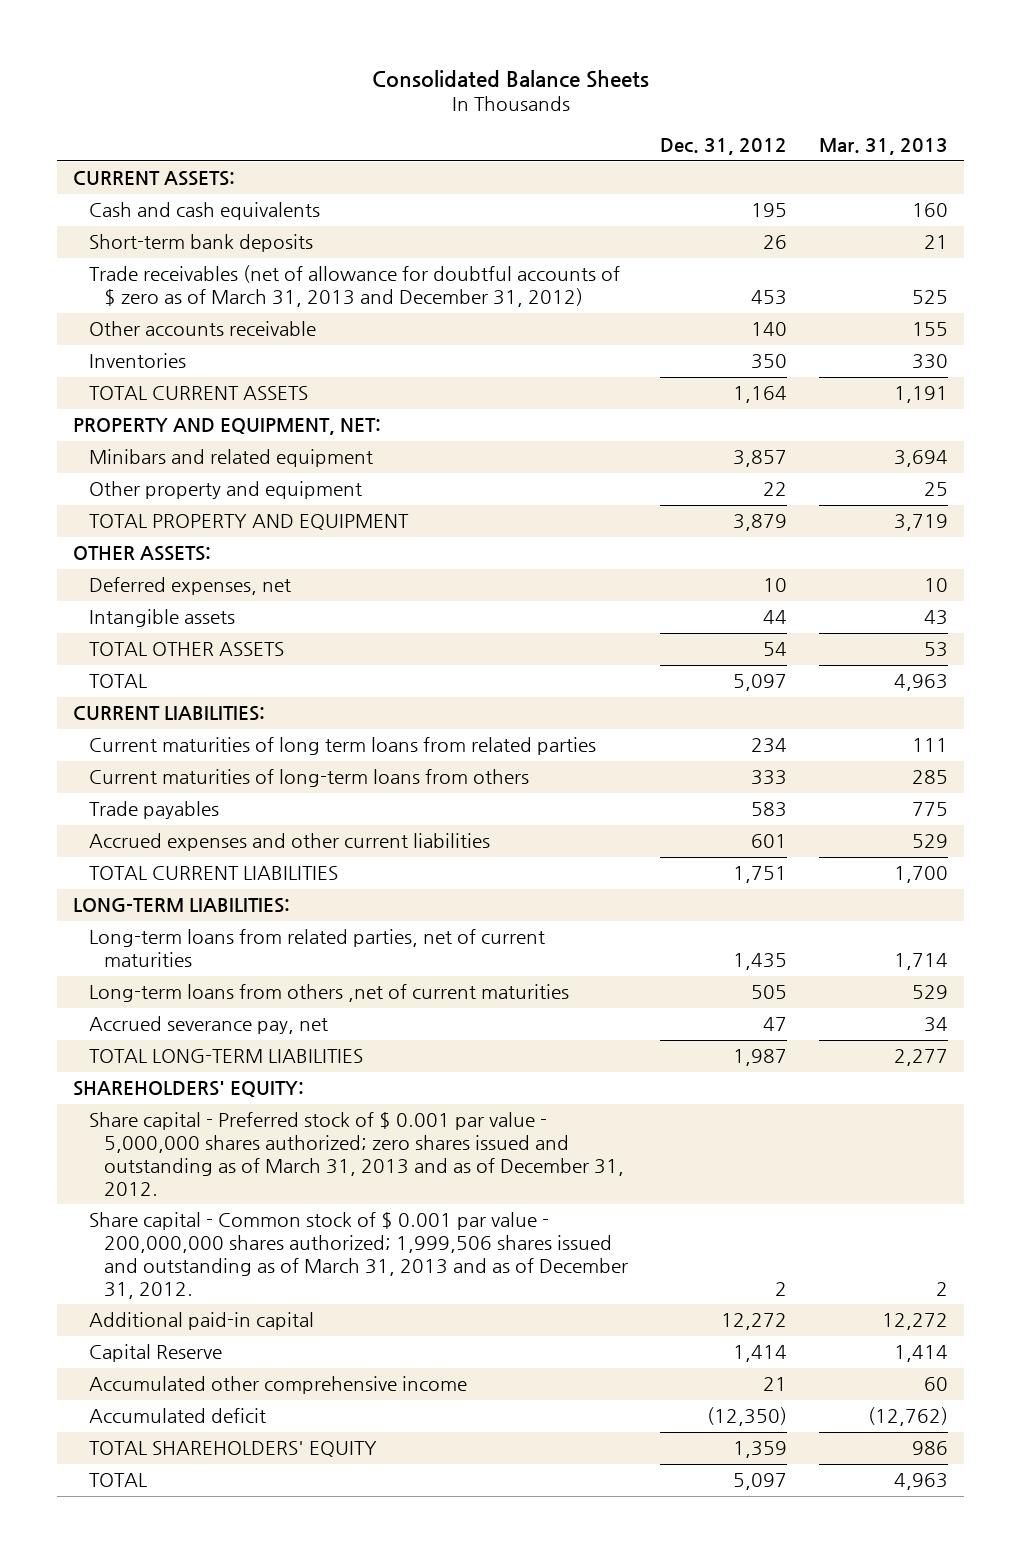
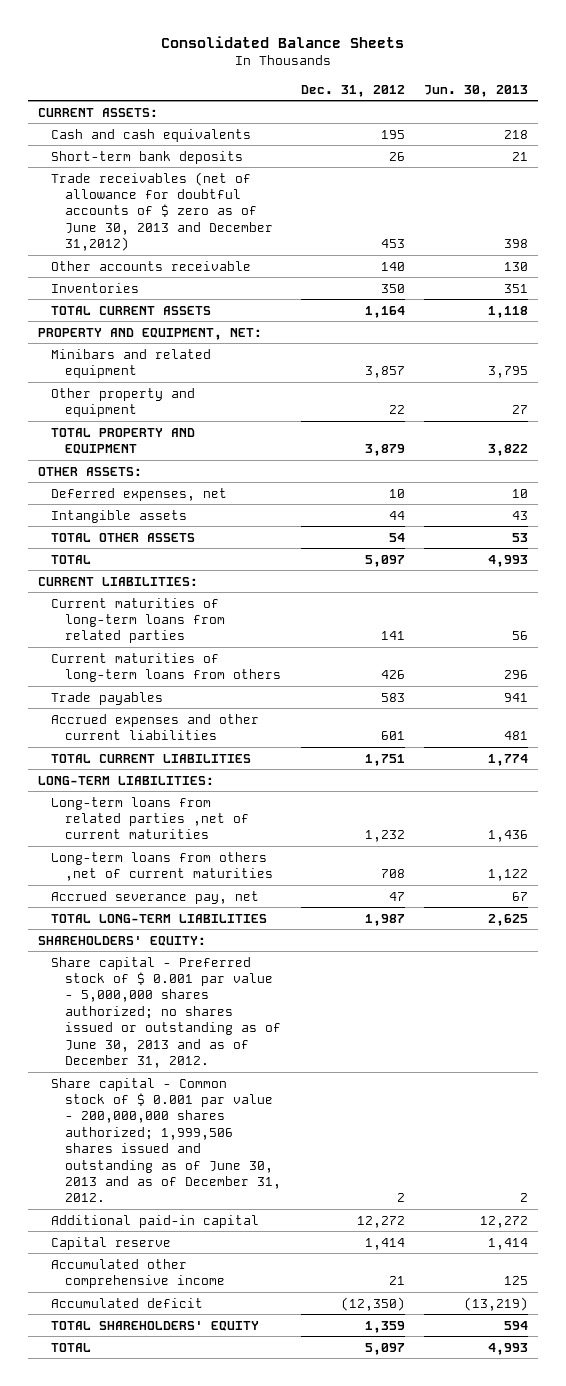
- | Dec. 31, 2012 | Mar. 31, 2013
+ | Dec. 31, 2012 | Jun. 30, 2013
- Trade receivables (net of allowance for doubtful accounts of $ zero as of March 31, 2013 and December 31, 2012) | 453 | 525
+ Trade receivables (net of allowance for doubtful accounts of $ zero as of June 30, 2013 and December 31,2012) | 453 | 398
- Current maturities of long term loans from related parties | 234 | 111
- Current maturities of long-term loans from others | 333 | 285
+ Current maturities of long-term loans from related parties | 141 | 56
+ Current maturities of long-term loans from others | 426 | 296
- Long-term loans from related parties, net of current maturities | 1,435 | 1,714
- Long-term loans from others ,net of current maturities | 505 | 529
+ Long-term loans from related parties ,net of current maturities | 1,232 | 1,436
+ Long-term loans from others ,net of current maturities | 708 | 1,122
- Share capital - Preferred stock of $ 0.001 par value - 5,000,000 shares authorized; zero shares issued and outstanding as of March 31, 2013 and as of December 31, 2012.
- Share capital - Common stock of $ 0.001 par value - 200,000,000 shares authorized; 1,999,506 shares issued and outstanding as of March 31, 2013 and as of December 31, 2012. | 2 | 2
+ Share capital - Preferred stock of $ 0.001 par value - 5,000,000 shares authorized; no shares issued or outstanding as of June 30, 2013 and as of December 31, 2012.
+ Share capital - Common stock of $ 0.001 par value - 200,000,000 shares authorized; 1,999,506 shares issued and outstanding as of June 30, 2013 and as of December 31, 2012. | 2 | 2
- Capital Reserve | 1,414 | 1,414
+ Capital reserve | 1,414 | 1,414

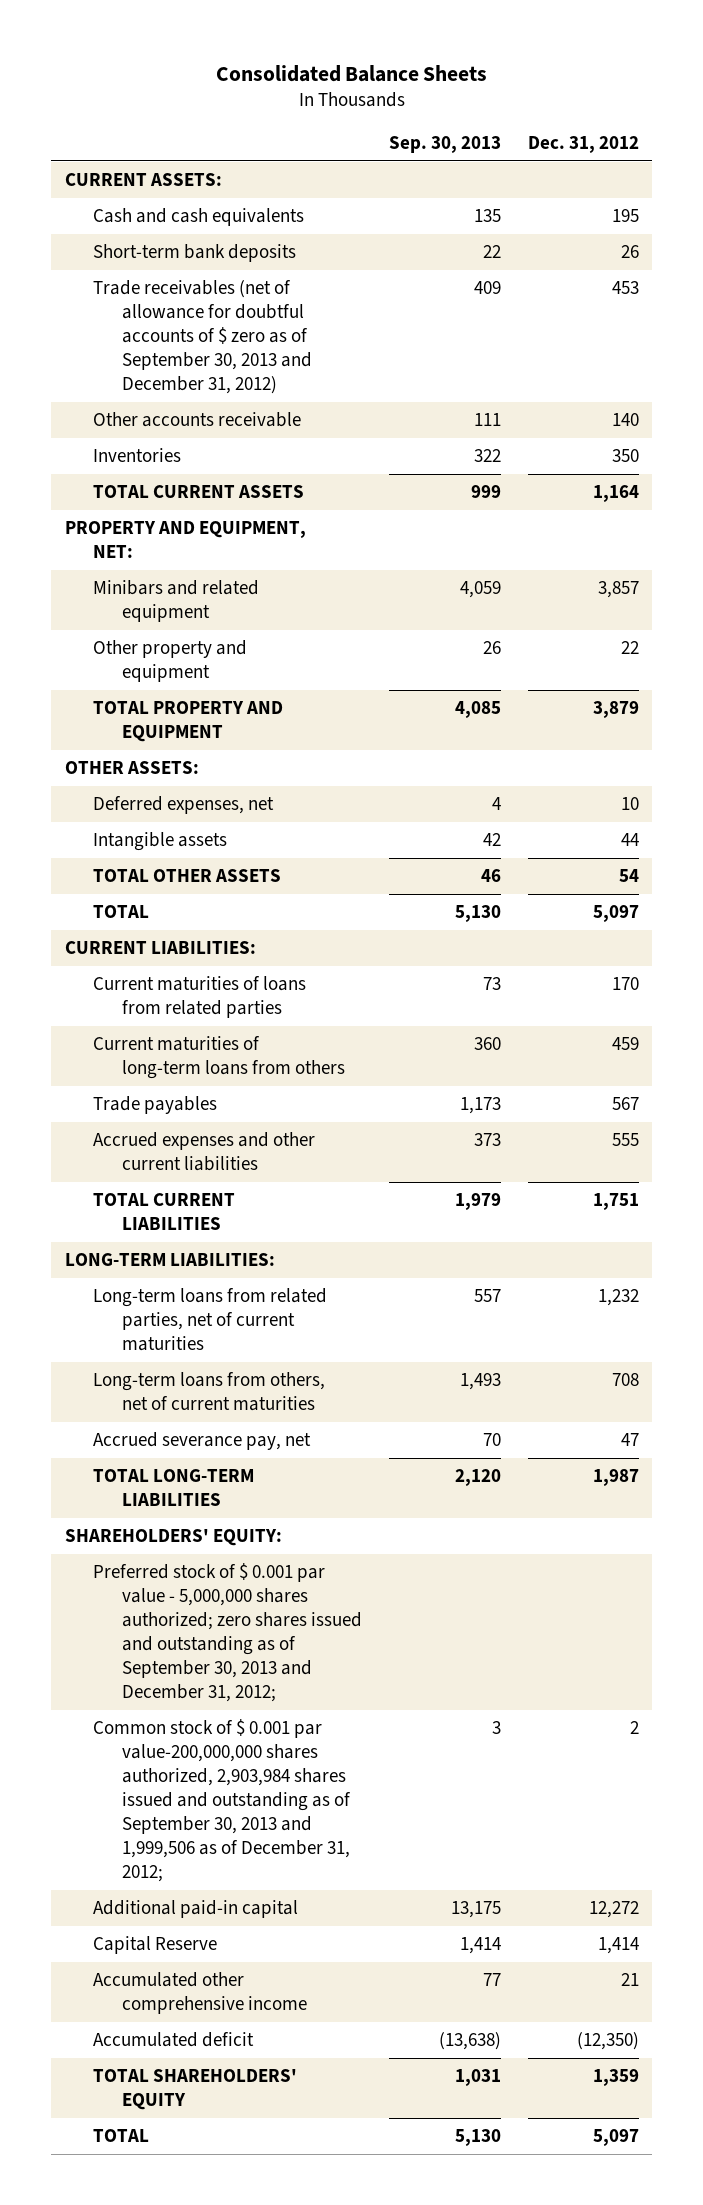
- | Dec. 31, 2012 | Jun. 30, 2013
+ | Sep. 30, 2013 | Dec. 31, 2012
- Trade receivables (net of allowance for doubtful accounts of $ zero as of June 30, 2013 and December 31,2012) | 453 | 398
+ Trade receivables (net of allowance for doubtful accounts of $ zero as of September 30, 2013 and December 31, 2012) | 409 | 453
- Current maturities of long-term loans from related parties | 141 | 56
- Current maturities of long-term loans from others | 426 | 296
- Trade payables | 583 | 941
- Accrued expenses and other current liabilities | 601 | 481
+ Current maturities of loans from related parties | 73 | 170
+ Current maturities of long-term loans from others | 360 | 459
+ Trade payables | 1,173 | 567
+ Accrued expenses and other current liabilities | 373 | 555
- Long-term loans from related parties ,net of current maturities | 1,232 | 1,436
- Long-term loans from others ,net of current maturities | 708 | 1,122
+ Long-term loans from related parties, net of current maturities | 557 | 1,232
+ Long-term loans from others, net of current maturities | 1,493 | 708
- Share capital - Preferred stock of $ 0.001 par value - 5,000,000 shares authorized; no shares issued or outstanding as of June 30, 2013 and as of December 31, 2012.
- Share capital - Common stock of $ 0.001 par value - 200,000,000 shares authorized; 1,999,506 shares issued and outstanding as of June 30, 2013 and as of December 31, 2012. | 2 | 2
+ Preferred stock of $ 0.001 par value - 5,000,000 shares authorized; zero shares issued and outstanding as of September 30, 2013 and December 31, 2012;
+ Common stock of $ 0.001 par value-200,000,000 shares authorized, 2,903,984 shares issued and outstanding as of September 30, 2013 and 1,999,506 as of December 31, 2012; | 3 | 2
- Capital reserve | 1,414 | 1,414
+ Capital Reserve | 1,414 | 1,414

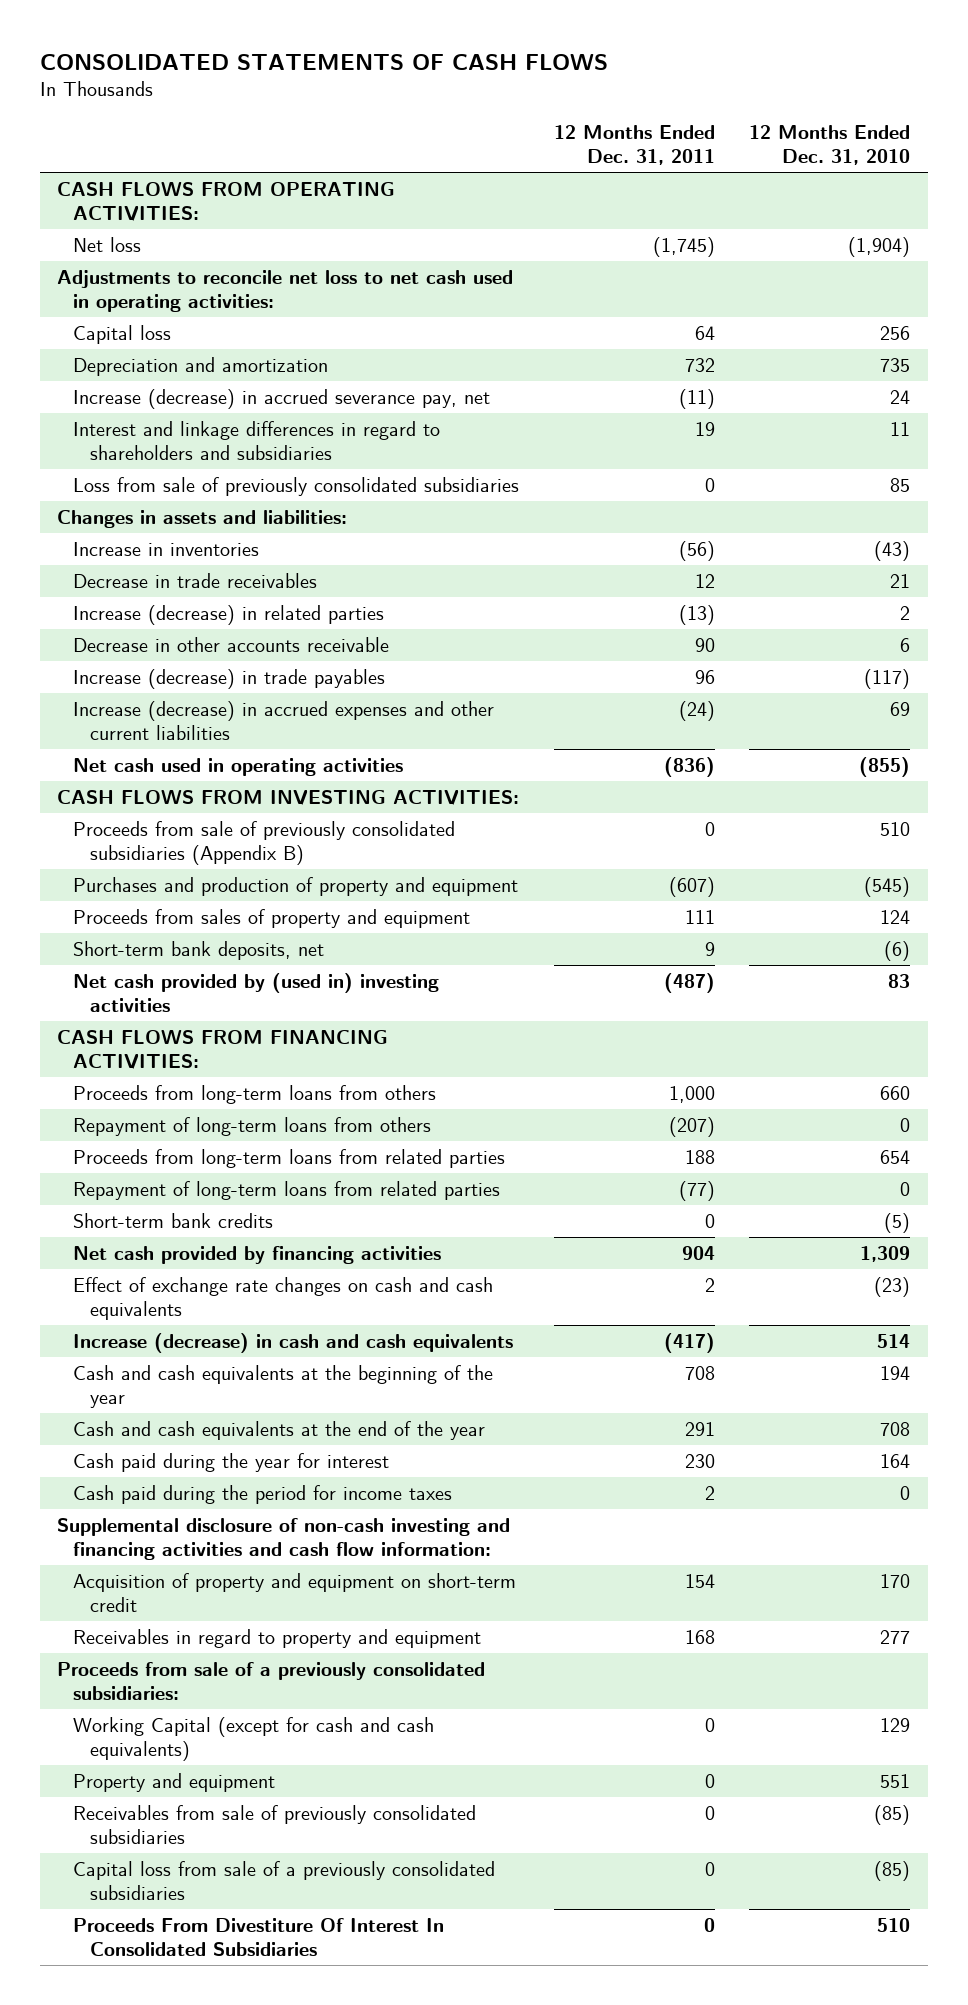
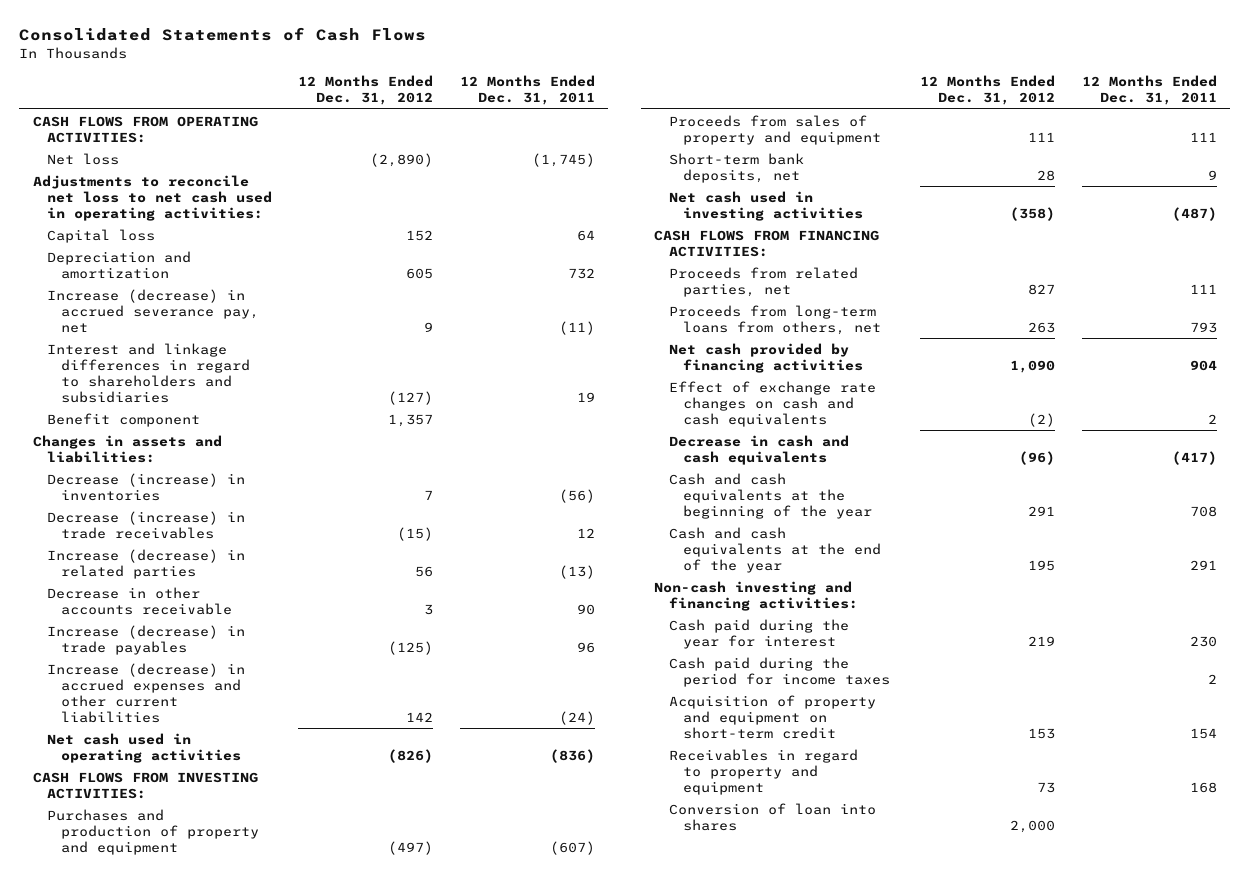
- CONSOLIDATED STATEMENTS OF CASH FLOWS
+ Consolidated Statements of Cash Flows
- | 12 Months Ended Dec. 31, 2011 | 12 Months Ended Dec. 31, 2010
+ | 12 Months Ended Dec. 31, 2012 | 12 Months Ended Dec. 31, 2011
- Loss from sale of previously consolidated subsidiaries | 0 | 85
+ Benefit component | 1,357 |
- Increase in inventories | (56) | (43)
- Decrease in trade receivables | 12 | 21
+ Decrease (increase) in inventories | 7 | (56)
+ Decrease (increase) in trade receivables | (15) | 12
- Proceeds from sale of previously consolidated subsidiaries (Appendix B) | 0 | 510
- Net cash provided by (used in) investing activities | (487) | 83
+ Net cash used in investing activities | (358) | (487)
- Proceeds from long-term loans from others | 1,000 | 660
- Repayment of long-term loans from others | (207) | 0
- Proceeds from long-term loans from related parties | 188 | 654
- Repayment of long-term loans from related parties | (77) | 0
- Short-term bank credits | 0 | (5)
+ Proceeds from related parties, net | 827 | 111
+ Proceeds from long-term loans from others, net | 263 | 793
- Increase (decrease) in cash and cash equivalents | (417) | 514
+ Decrease in cash and cash equivalents | (96) | (417)
+ Non-cash investing and financing activities:
- Supplemental disclosure of non-cash investing and financing activities and cash flow information:
- Proceeds from sale of a previously consolidated subsidiaries:
- Working Capital (except for cash and cash equivalents) | 0 | 129
- Property and equipment | 0 | 551
- Receivables from sale of previously consolidated subsidiaries | 0 | (85)
- Capital loss from sale of a previously consolidated subsidiaries | 0 | (85)
- Proceeds From Divestiture Of Interest In Consolidated Subsidiaries | 0 | 510
+ Conversion of loan into shares | 2,000 |

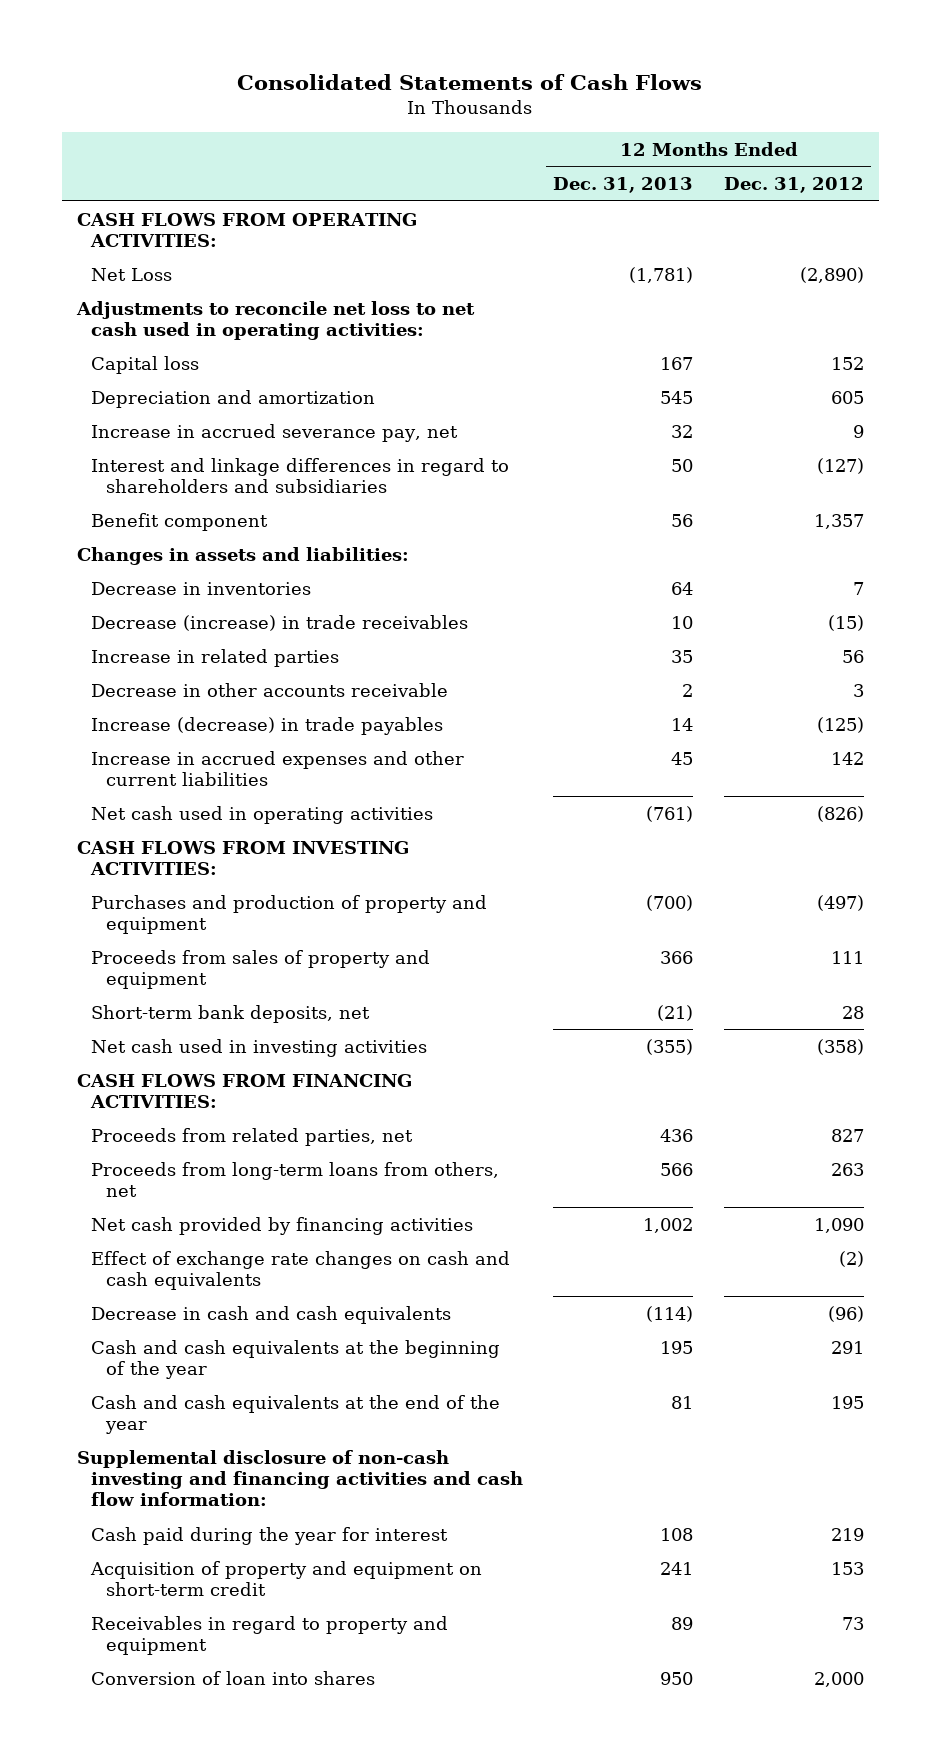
- | 12 Months Ended Dec. 31, 2012 | 12 Months Ended Dec. 31, 2011
+ | 12 Months Ended Dec. 31, 2013 | 12 Months Ended Dec. 31, 2012
- Net loss | (2,890) | (1,745)
+ Net Loss | (1,781) | (2,890)
- Increase (decrease) in accrued severance pay, net | 9 | (11)
+ Increase in accrued severance pay, net | 32 | 9
- Decrease (increase) in inventories | 7 | (56)
+ Decrease in inventories | 64 | 7
- Increase (decrease) in related parties | 56 | (13)
+ Increase in related parties | 35 | 56
- Increase (decrease) in accrued expenses and other current liabilities | 142 | (24)
+ Increase in accrued expenses and other current liabilities | 45 | 142
- Non-cash investing and financing activities:
+ Supplemental disclosure of non-cash investing and financing activities and cash flow information:
- Cash paid during the period for income taxes | | 2

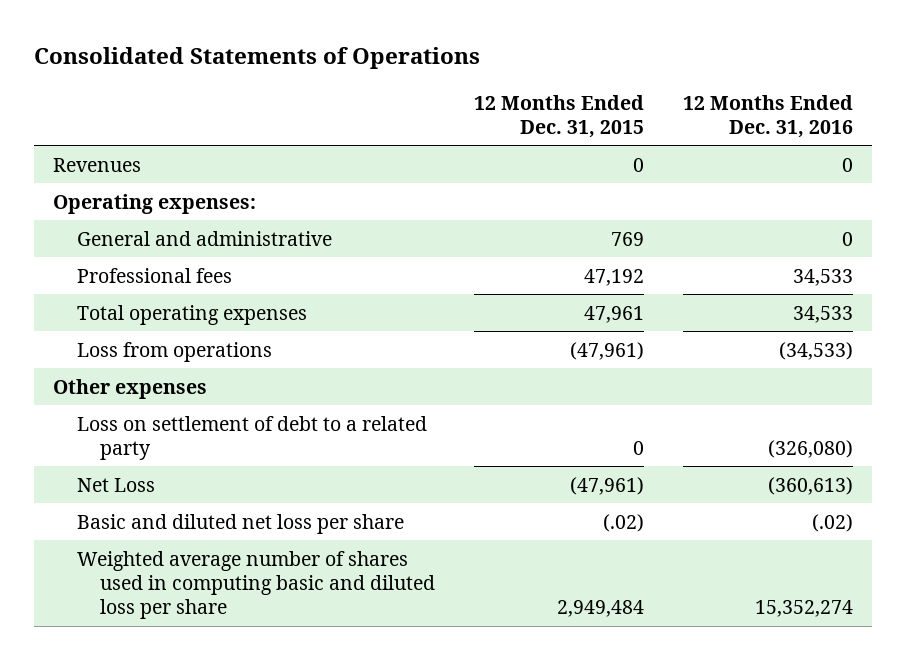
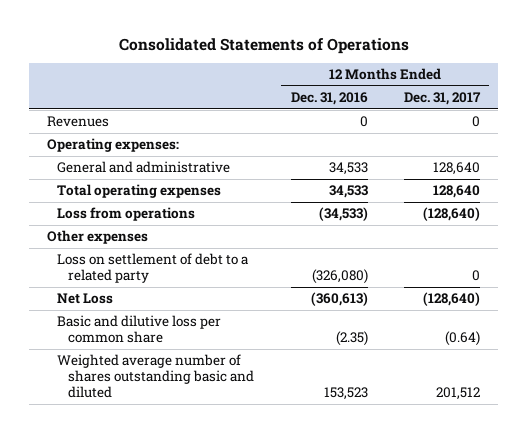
- | 12 Months Ended Dec. 31, 2015 | 12 Months Ended Dec. 31, 2016
+ | 12 Months Ended Dec. 31, 2016 | 12 Months Ended Dec. 31, 2017
- General and administrative | 769 | 0
- Professional fees | 47,192 | 34,533
+ General and administrative | 34,533 | 128,640
- Basic and diluted net loss per share | (.02) | (.02)
- Weighted average number of shares used in computing basic and diluted loss per share | 2,949,484 | 15,352,274
+ Basic and dilutive loss per common share | (2.35) | (0.64)
+ Weighted average number of shares outstanding basic and diluted | 153,523 | 201,512

